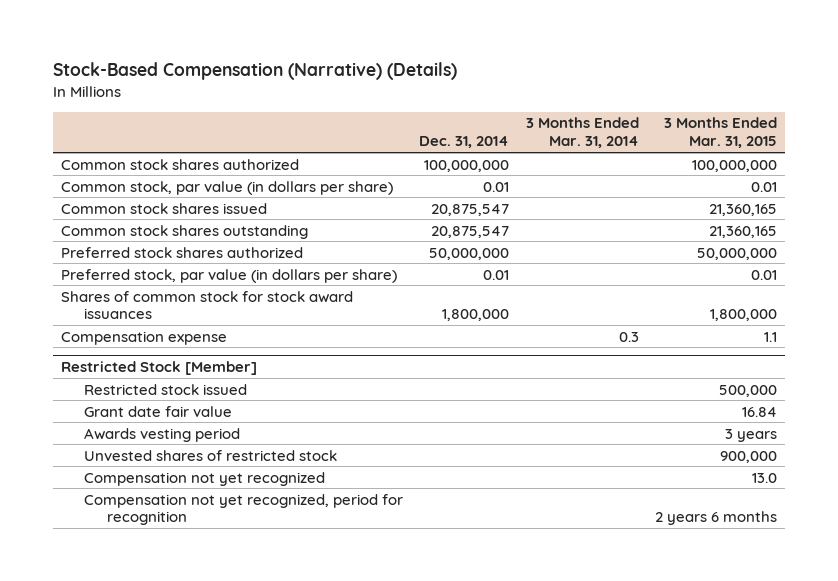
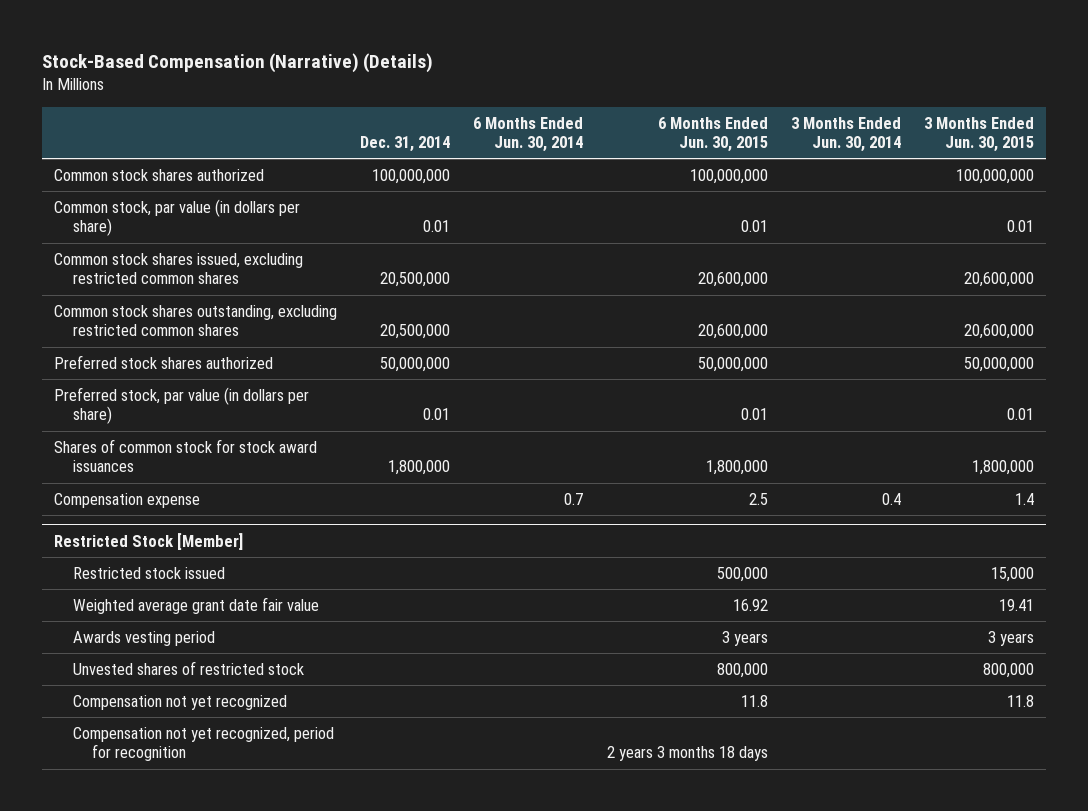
- | Dec. 31, 2014 | 3 Months Ended Mar. 31, 2014 | 3 Months Ended Mar. 31, 2015
+ | Dec. 31, 2014 | 6 Months Ended Jun. 30, 2014 | 6 Months Ended Jun. 30, 2015 | 3 Months Ended Jun. 30, 2014 | 3 Months Ended Jun. 30, 2015
- Common stock shares issued | 20,875,547 | | 21,360,165
- Common stock shares outstanding | 20,875,547 | | 21,360,165
+ Common stock shares issued, excluding restricted common shares | 20,500,000 | | 20,600,000 | | 20,600,000
+ Common stock shares outstanding, excluding restricted common shares | 20,500,000 | | 20,600,000 | | 20,600,000
@ Restricted Stock [Member]
- Grant date fair value | | | 16.84
+ Weighted average grant date fair value | | | 16.92 | | 19.41

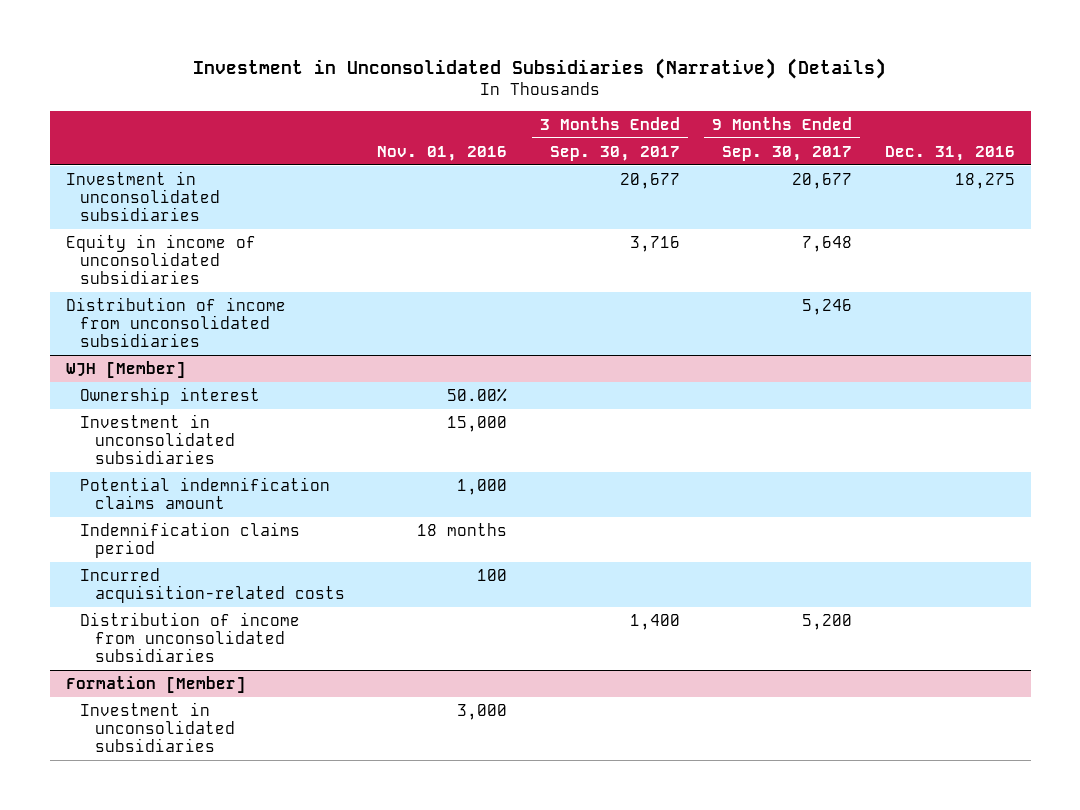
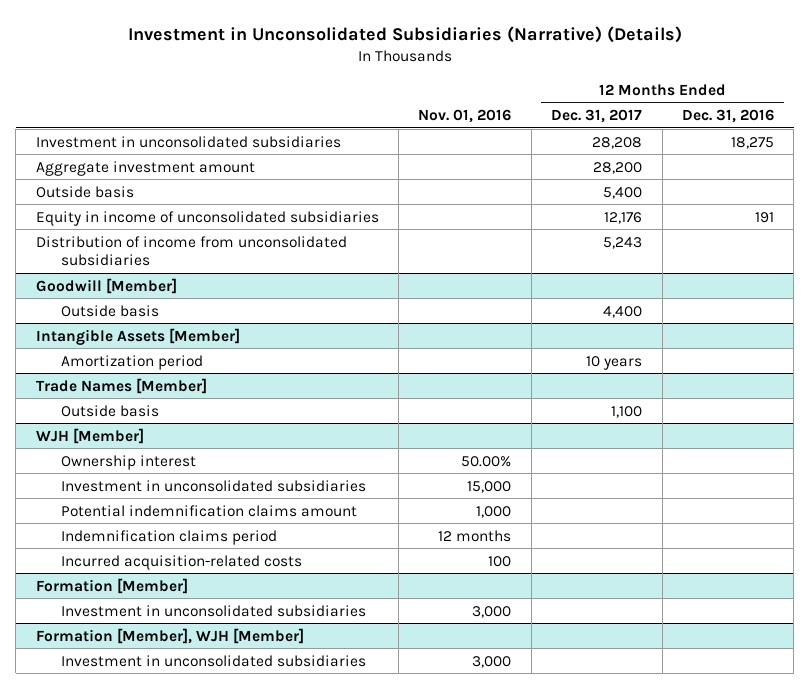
- | Nov. 01, 2016 | 3 Months Ended Sep. 30, 2017 | 9 Months Ended Sep. 30, 2017 | Dec. 31, 2016
+ | Nov. 01, 2016 | 12 Months Ended Dec. 31, 2017 | 12 Months Ended Dec. 31, 2016
+ Aggregate investment amount | | 28,200 |
+ Outside basis | | 5,400 |
+ Goodwill [Member]
+ Outside basis | | 4,400 |
+ Intangible Assets [Member]
+ Amortization period | | 10 years |
+ Trade Names [Member]
+ Outside basis | | 1,100 |
@ WJH [Member]
- Indemnification claims period | 18 months | | |
+ Indemnification claims period | 12 months | |
- Distribution of income from unconsolidated subsidiaries | | 1,400 | 5,200 |
+ Formation [Member], WJH [Member]
+ Investment in unconsolidated subsidiaries | 3,000 | |

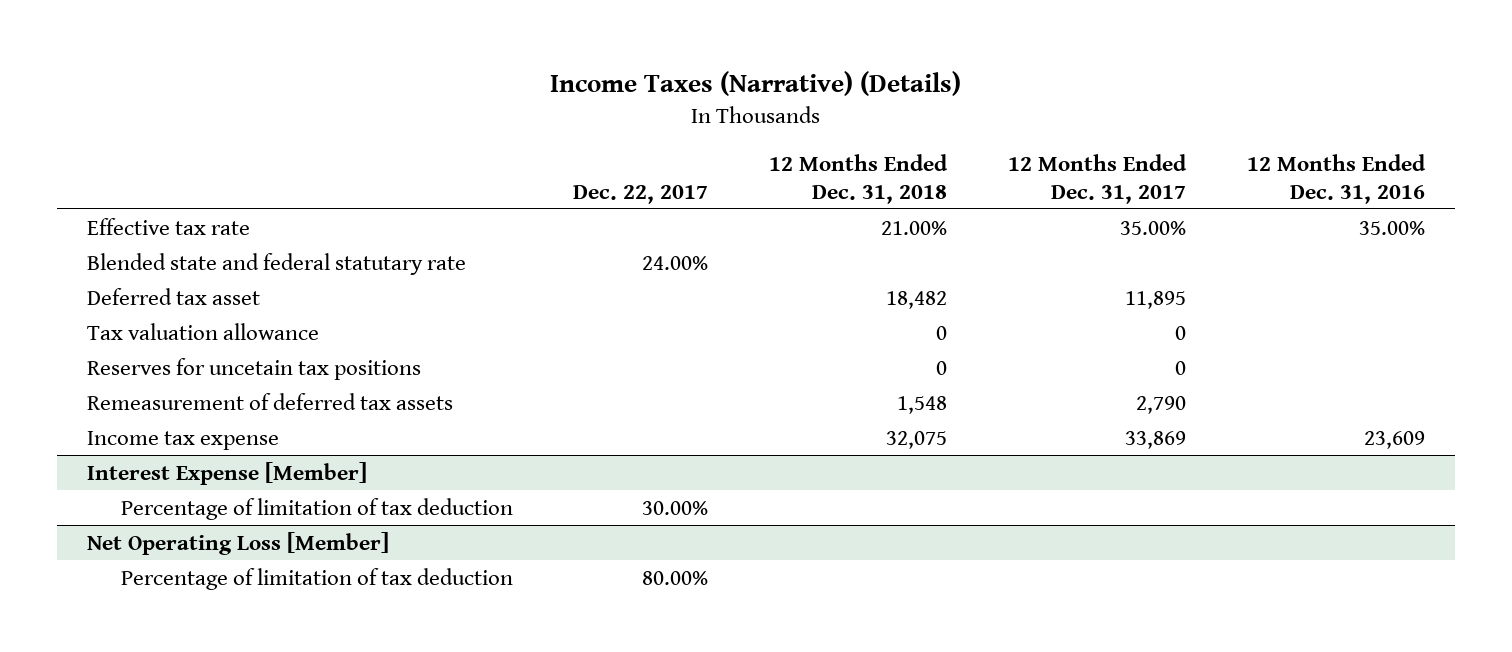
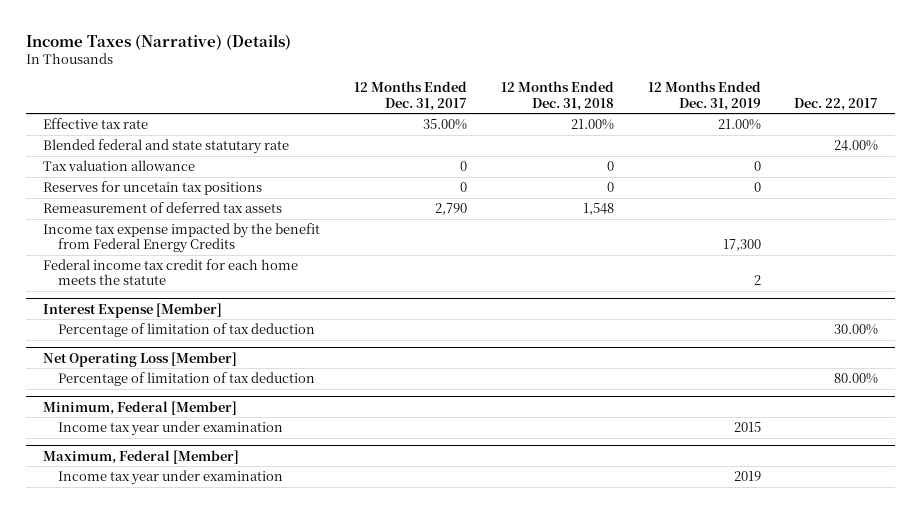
- | Dec. 22, 2017 | 12 Months Ended Dec. 31, 2018 | 12 Months Ended Dec. 31, 2017 | 12 Months Ended Dec. 31, 2016
+ | 12 Months Ended Dec. 31, 2017 | 12 Months Ended Dec. 31, 2018 | 12 Months Ended Dec. 31, 2019 | Dec. 22, 2017
- Blended state and federal statutary rate | 24.00% | | |
- Deferred tax asset | | 18,482 | 11,895 |
+ Blended federal and state statutary rate | | | | 24.00%
- Income tax expense | | 32,075 | 33,869 | 23,609
+ Income tax expense impacted by the benefit from Federal Energy Credits | | | 17,300 |
+ Federal income tax credit for each home meets the statute | | | 2 |
+ Minimum, Federal [Member]
+ Income tax year under examination | | | 2015 |
+ Maximum, Federal [Member]
+ Income tax year under examination | | | 2019 |

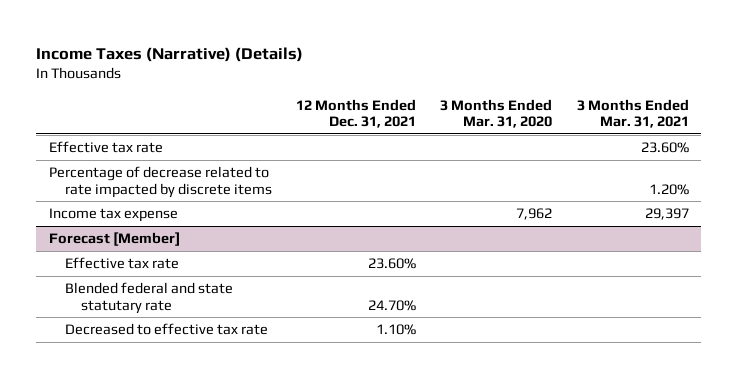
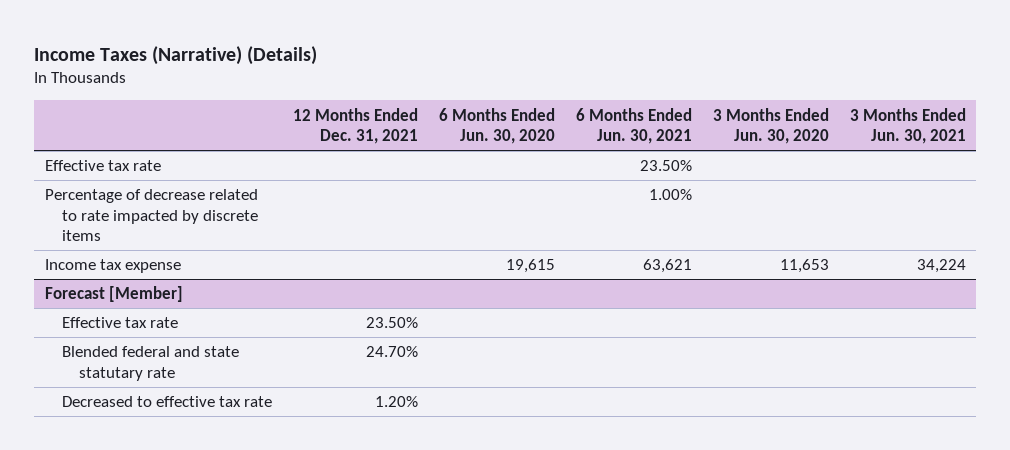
- | 12 Months Ended Dec. 31, 2021 | 3 Months Ended Mar. 31, 2020 | 3 Months Ended Mar. 31, 2021
+ | 12 Months Ended Dec. 31, 2021 | 6 Months Ended Jun. 30, 2020 | 6 Months Ended Jun. 30, 2021 | 3 Months Ended Jun. 30, 2020 | 3 Months Ended Jun. 30, 2021
@ Forecast [Member]
- Effective tax rate | 23.60% | |
+ Effective tax rate | 23.50% | | | |
- Decreased to effective tax rate | 1.10% | |
+ Decreased to effective tax rate | 1.20% | | | |

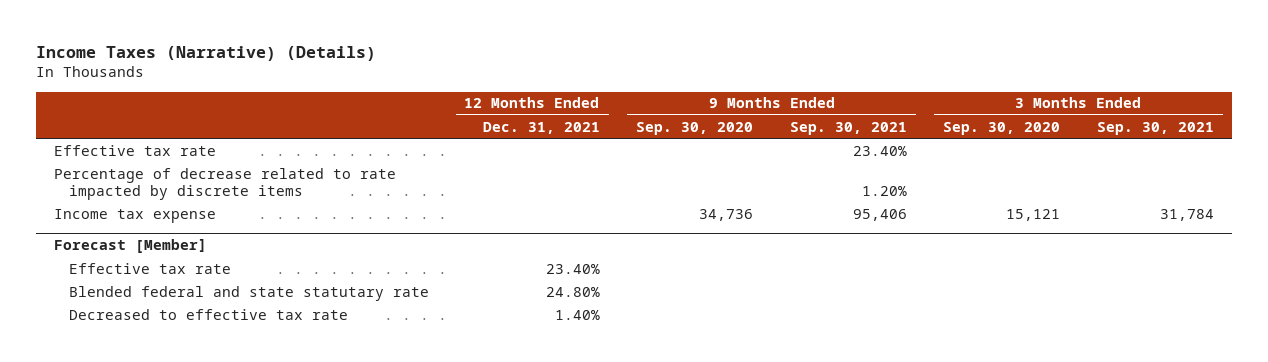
- | 12 Months Ended Dec. 31, 2021 | 6 Months Ended Jun. 30, 2020 | 6 Months Ended Jun. 30, 2021 | 3 Months Ended Jun. 30, 2020 | 3 Months Ended Jun. 30, 2021
+ | 12 Months Ended Dec. 31, 2021 | 9 Months Ended Sep. 30, 2020 | 9 Months Ended Sep. 30, 2021 | 3 Months Ended Sep. 30, 2020 | 3 Months Ended Sep. 30, 2021
@ Forecast [Member]
- Effective tax rate | 23.50% | | | |
- Blended federal and state statutary rate | 24.70% | | | |
- Decreased to effective tax rate | 1.20% | | | |
+ Effective tax rate | 23.40% | | | |
+ Blended federal and state statutary rate | 24.80% | | | |
+ Decreased to effective tax rate | 1.40% | | | |

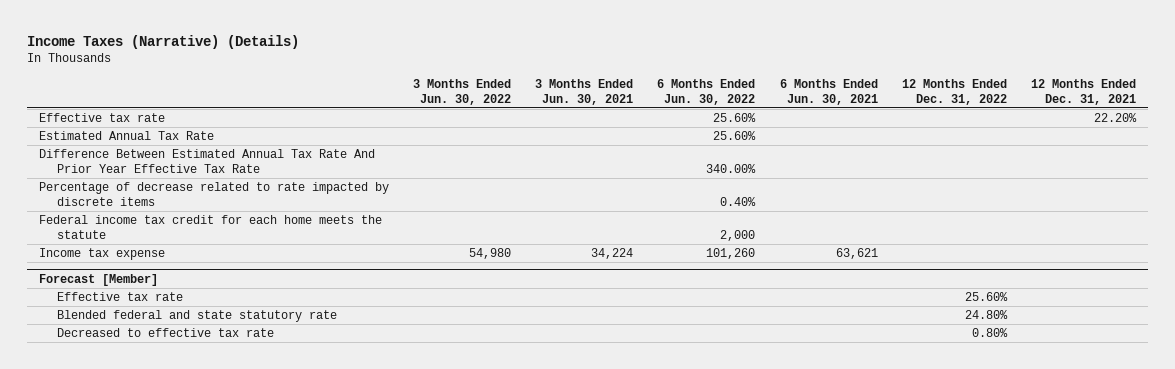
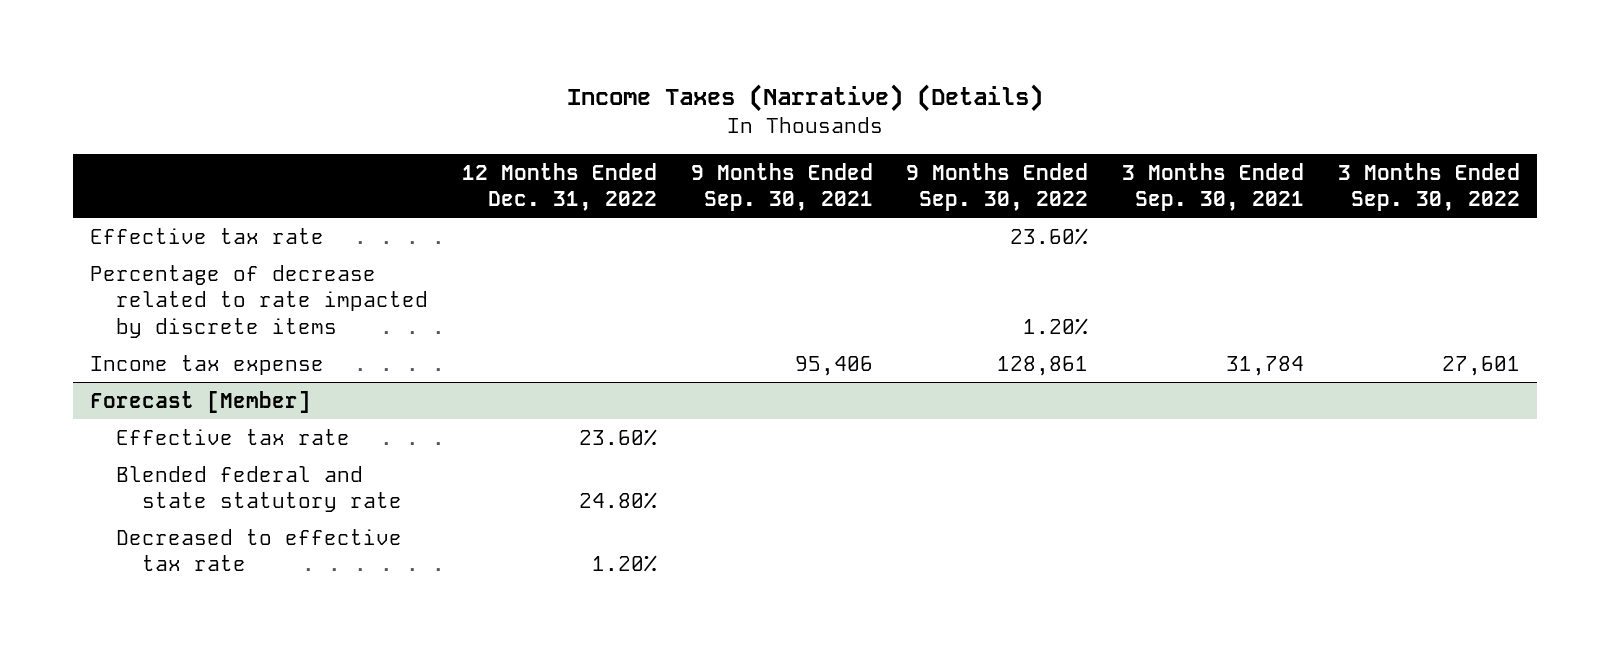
- | 3 Months Ended Jun. 30, 2022 | 3 Months Ended Jun. 30, 2021 | 6 Months Ended Jun. 30, 2022 | 6 Months Ended Jun. 30, 2021 | 12 Months Ended Dec. 31, 2022 | 12 Months Ended Dec. 31, 2021
+ | 12 Months Ended Dec. 31, 2022 | 9 Months Ended Sep. 30, 2021 | 9 Months Ended Sep. 30, 2022 | 3 Months Ended Sep. 30, 2021 | 3 Months Ended Sep. 30, 2022
- Estimated Annual Tax Rate | | | 25.60% | | |
- Difference Between Estimated Annual Tax Rate And Prior Year Effective Tax Rate | | | 340.00% | | |
- Federal income tax credit for each home meets the statute | | | 2,000 | | |
@ Forecast [Member]
- Effective tax rate | | | | | 25.60% |
+ Effective tax rate | 23.60% | | | |
- Decreased to effective tax rate | | | | | 0.80% |
+ Decreased to effective tax rate | 1.20% | | | |

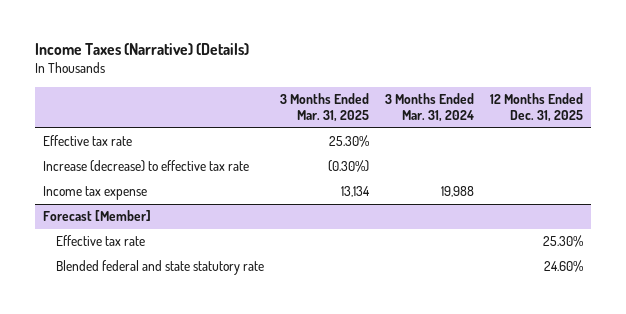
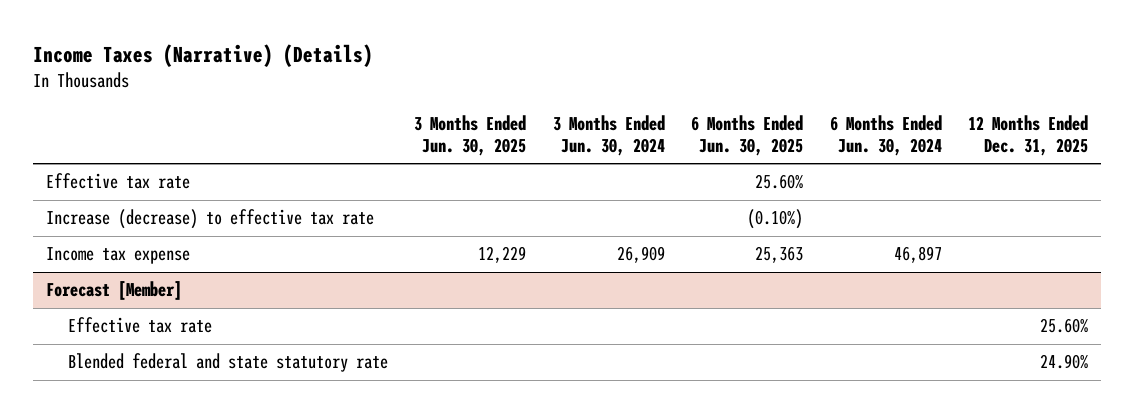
- | 3 Months Ended Mar. 31, 2025 | 3 Months Ended Mar. 31, 2024 | 12 Months Ended Dec. 31, 2025
+ | 3 Months Ended Jun. 30, 2025 | 3 Months Ended Jun. 30, 2024 | 6 Months Ended Jun. 30, 2025 | 6 Months Ended Jun. 30, 2024 | 12 Months Ended Dec. 31, 2025
@ Forecast [Member]
- Effective tax rate | | | 25.30%
- Blended federal and state statutory rate | | | 24.60%
+ Effective tax rate | | | | | 25.60%
+ Blended federal and state statutory rate | | | | | 24.90%

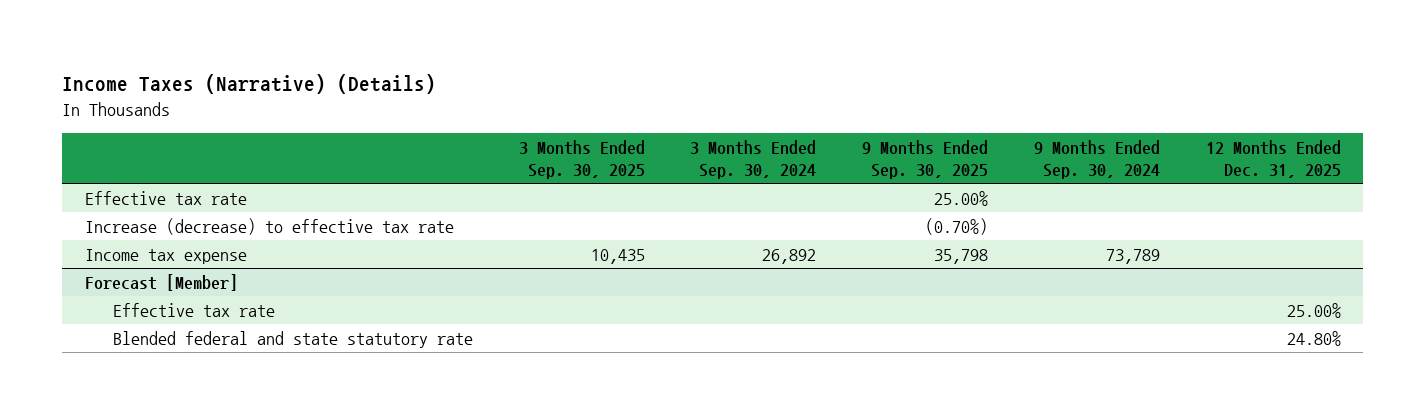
- | 3 Months Ended Jun. 30, 2025 | 3 Months Ended Jun. 30, 2024 | 6 Months Ended Jun. 30, 2025 | 6 Months Ended Jun. 30, 2024 | 12 Months Ended Dec. 31, 2025
+ | 3 Months Ended Sep. 30, 2025 | 3 Months Ended Sep. 30, 2024 | 9 Months Ended Sep. 30, 2025 | 9 Months Ended Sep. 30, 2024 | 12 Months Ended Dec. 31, 2025
@ Forecast [Member]
- Effective tax rate | | | | | 25.60%
- Blended federal and state statutory rate | | | | | 24.90%
+ Effective tax rate | | | | | 25.00%
+ Blended federal and state statutory rate | | | | | 24.80%

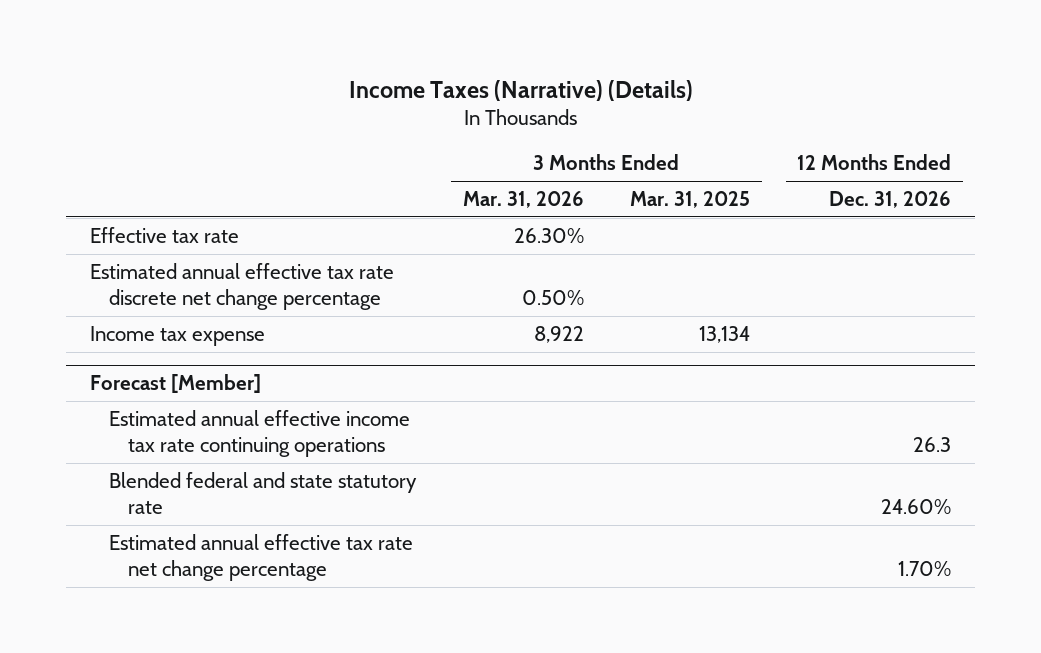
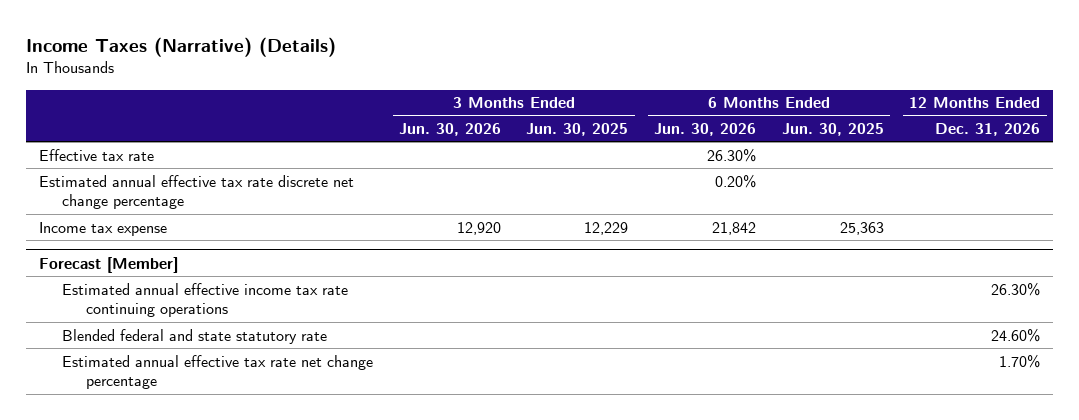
- | 3 Months Ended Mar. 31, 2026 | 3 Months Ended Mar. 31, 2025 | 12 Months Ended Dec. 31, 2026
+ | 3 Months Ended Jun. 30, 2026 | 3 Months Ended Jun. 30, 2025 | 6 Months Ended Jun. 30, 2026 | 6 Months Ended Jun. 30, 2025 | 12 Months Ended Dec. 31, 2026
@ Forecast [Member]
- Estimated annual effective income tax rate continuing operations | | | 26.3
+ Estimated annual effective income tax rate continuing operations | | | | | 26.30%

